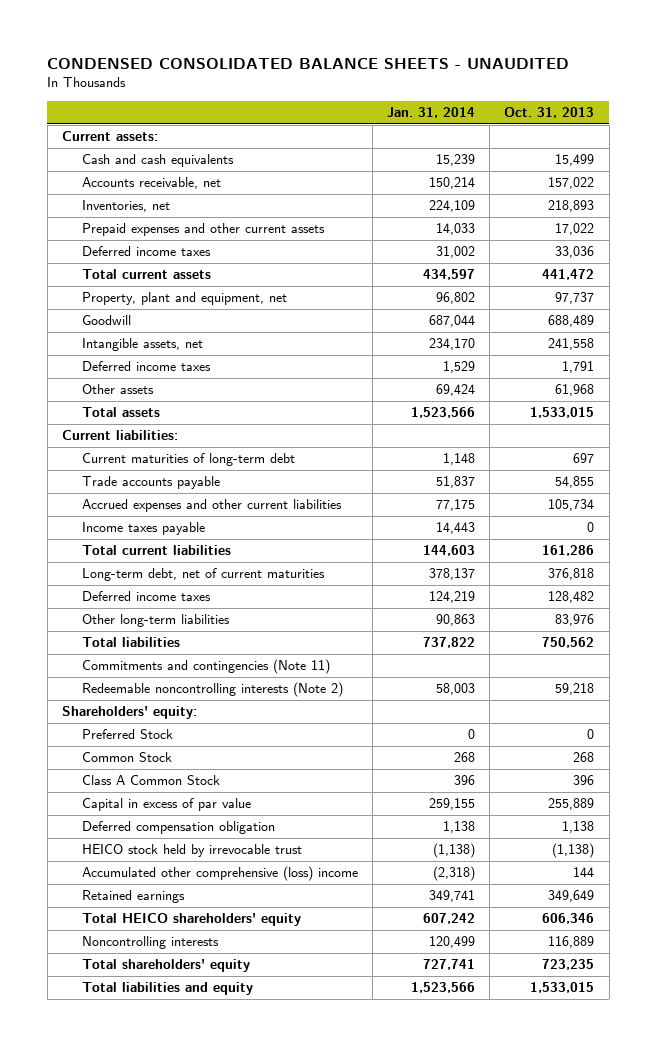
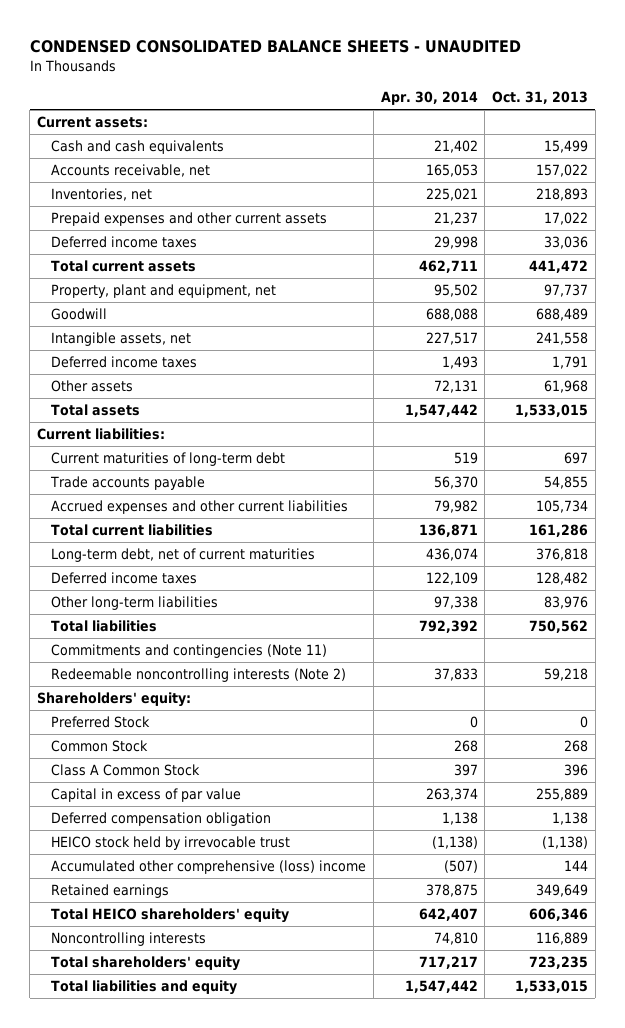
- | Jan. 31, 2014 | Oct. 31, 2013
+ | Apr. 30, 2014 | Oct. 31, 2013
- Income taxes payable | 14,443 | 0

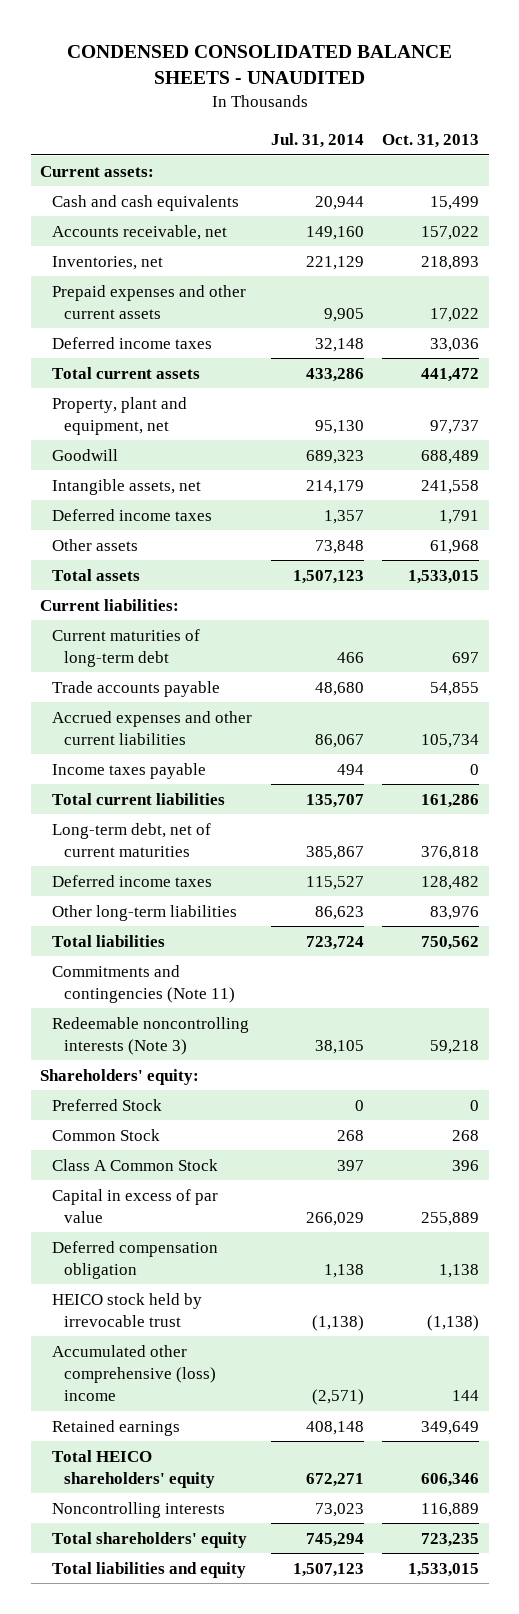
- | Apr. 30, 2014 | Oct. 31, 2013
+ | Jul. 31, 2014 | Oct. 31, 2013
+ Income taxes payable | 494 | 0
- Redeemable noncontrolling interests (Note 2) | 37,833 | 59,218
+ Redeemable noncontrolling interests (Note 3) | 38,105 | 59,218

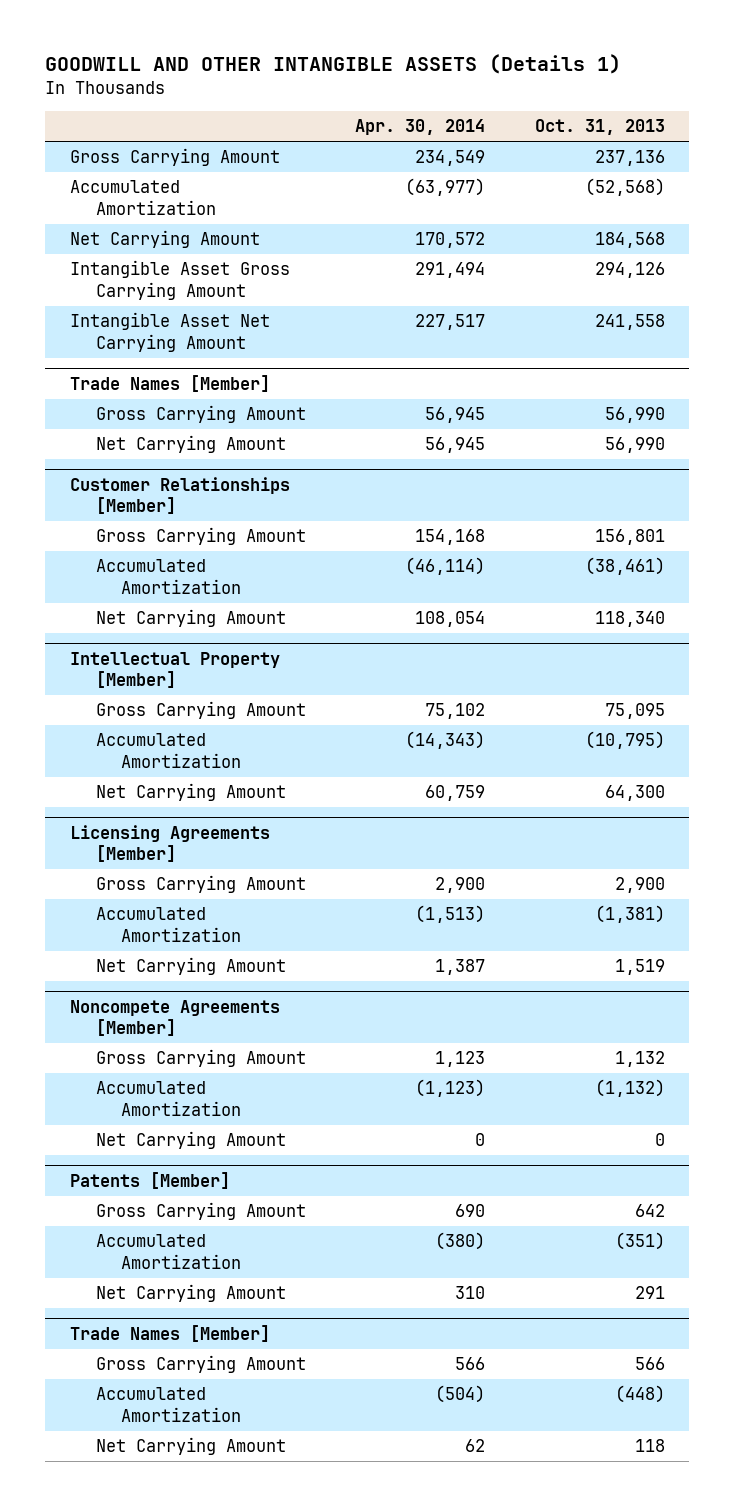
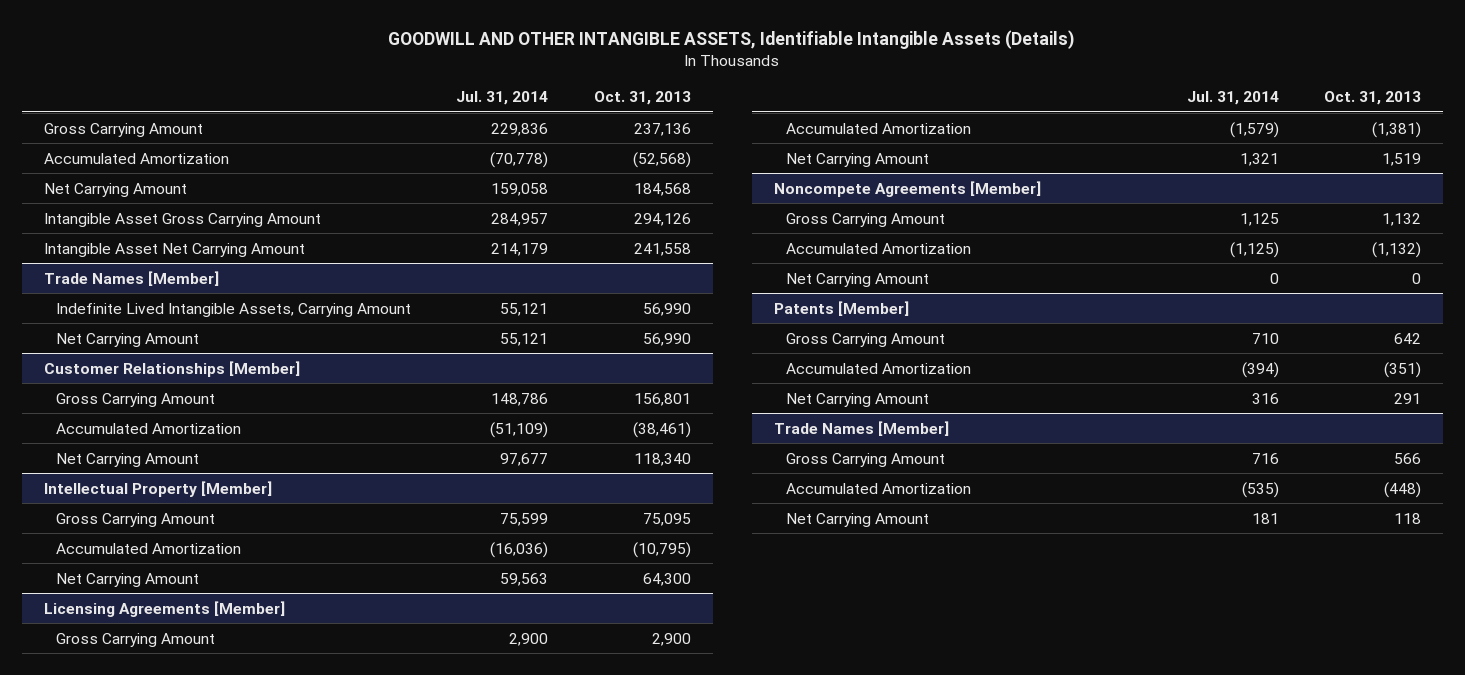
- GOODWILL AND OTHER INTANGIBLE ASSETS (Details 1)
+ GOODWILL AND OTHER INTANGIBLE ASSETS, Identifiable Intangible Assets (Details)
- | Apr. 30, 2014 | Oct. 31, 2013
+ | Jul. 31, 2014 | Oct. 31, 2013
@ Trade Names [Member]
- Gross Carrying Amount | 56,945 | 56,990
+ Indefinite Lived Intangible Assets, Carrying Amount | 55,121 | 56,990

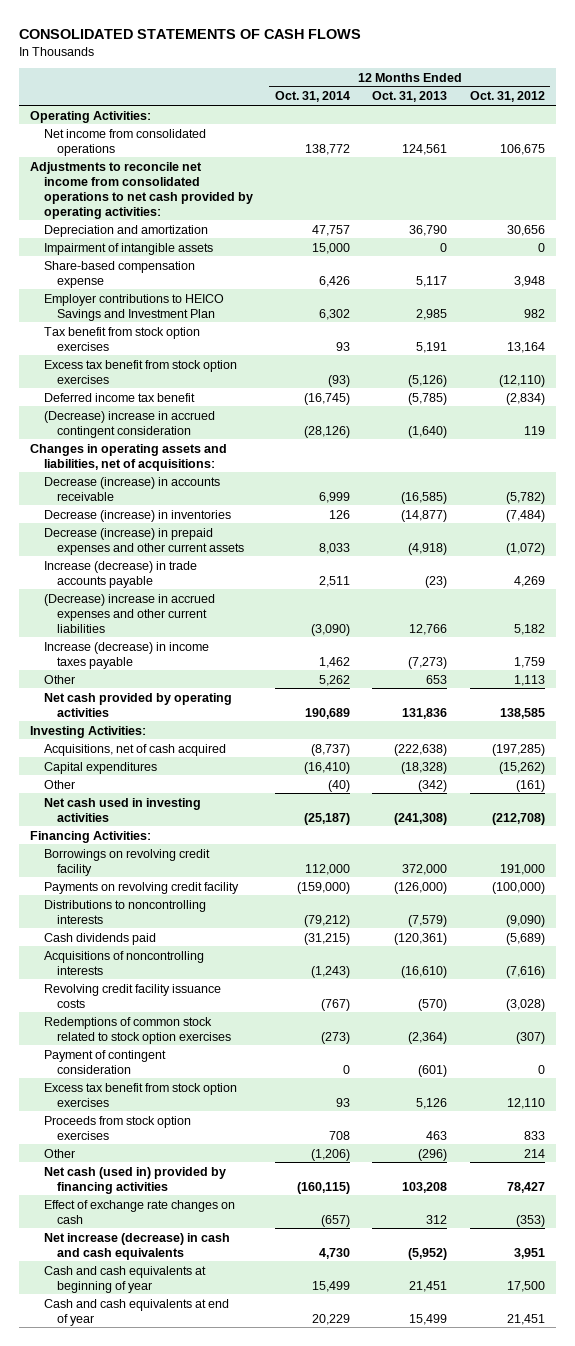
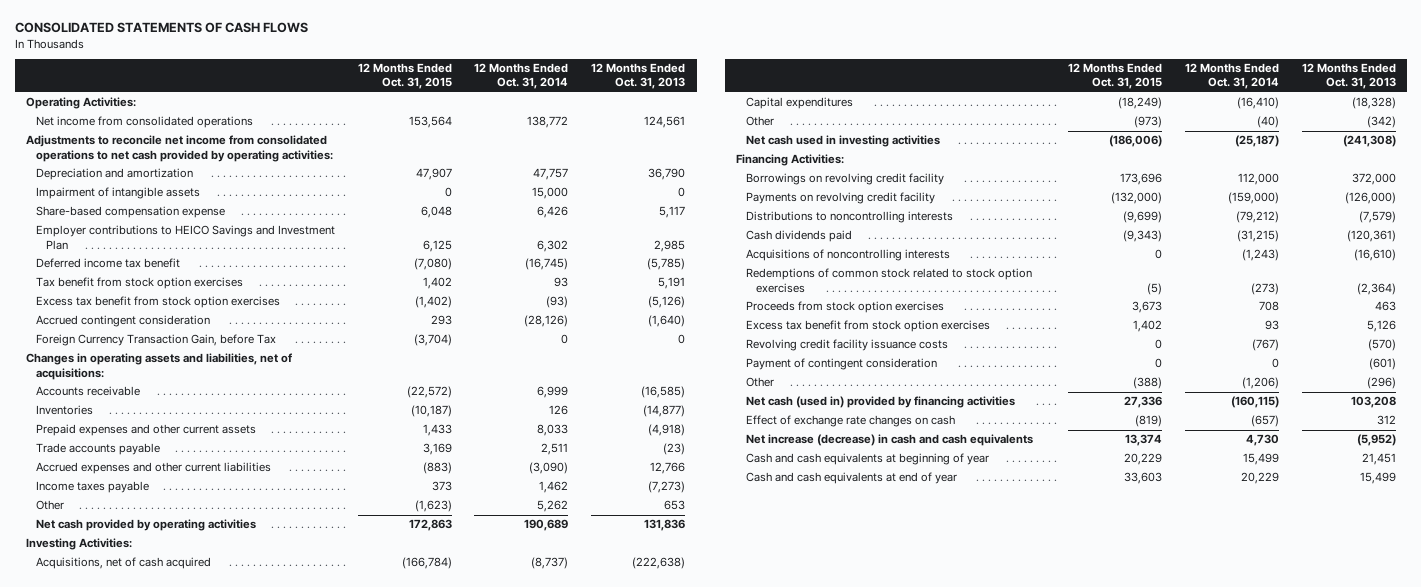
- | 12 Months Ended Oct. 31, 2014 | 12 Months Ended Oct. 31, 2013 | 12 Months Ended Oct. 31, 2012
+ | 12 Months Ended Oct. 31, 2015 | 12 Months Ended Oct. 31, 2014 | 12 Months Ended Oct. 31, 2013
moved up: Deferred income tax benefit | (7,080) | (16,745) | (5,785)
- (Decrease) increase in accrued contingent consideration | (28,126) | (1,640) | 119
+ Accrued contingent consideration | 293 | (28,126) | (1,640)
+ Foreign Currency Transaction Gain, before Tax | (3,704) | 0 | 0
- Decrease (increase) in accounts receivable | 6,999 | (16,585) | (5,782)
- Decrease (increase) in inventories | 126 | (14,877) | (7,484)
- Decrease (increase) in prepaid expenses and other current assets | 8,033 | (4,918) | (1,072)
- Increase (decrease) in trade accounts payable | 2,511 | (23) | 4,269
- (Decrease) increase in accrued expenses and other current liabilities | (3,090) | 12,766 | 5,182
- Increase (decrease) in income taxes payable | 1,462 | (7,273) | 1,759
+ Accounts receivable | (22,572) | 6,999 | (16,585)
+ Inventories | (10,187) | 126 | (14,877)
+ Prepaid expenses and other current assets | 1,433 | 8,033 | (4,918)
+ Trade accounts payable | 3,169 | 2,511 | (23)
+ Accrued expenses and other current liabilities | (883) | (3,090) | 12,766
+ Income taxes payable | 373 | 1,462 | (7,273)
moved down: Excess tax benefit from stock option exercises | 1,402 | 93 | 5,126
moved down: Revolving credit facility issuance costs | 0 | (767) | (570)
moved down: Payment of contingent consideration | 0 | 0 | (601)

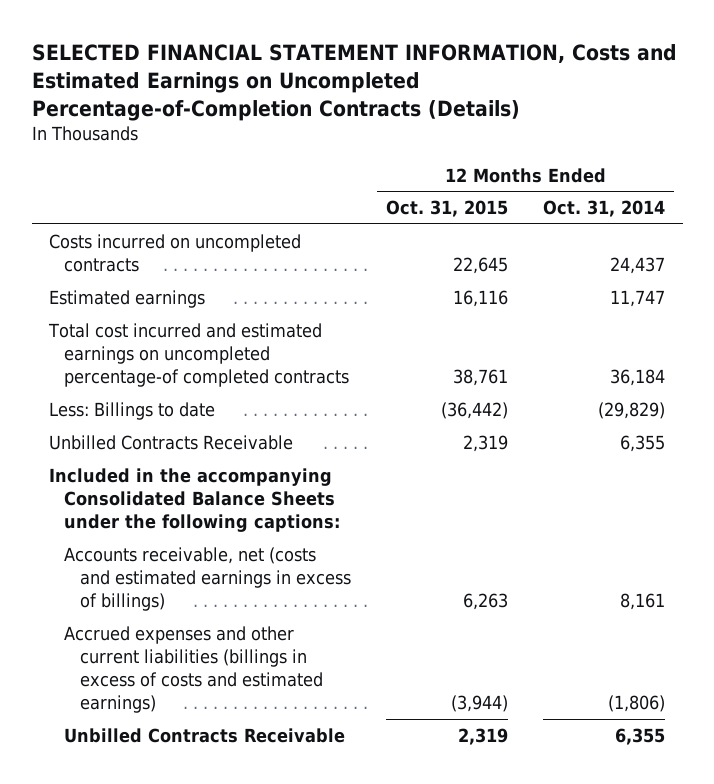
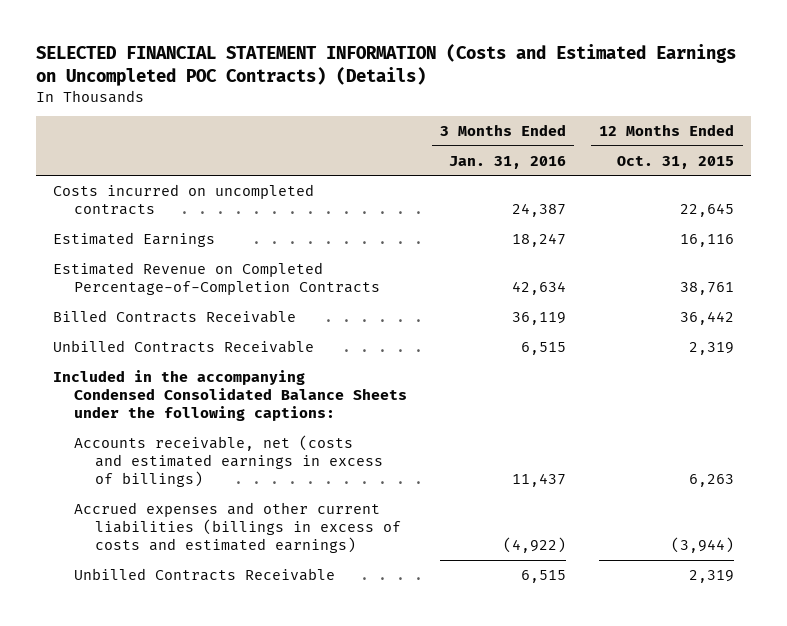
- SELECTED FINANCIAL STATEMENT INFORMATION, Costs and Estimated Earnings on Uncompleted Percentage-of-Completion Contracts (Details)
+ SELECTED FINANCIAL STATEMENT INFORMATION (Costs and Estimated Earnings on Uncompleted POC Contracts) (Details)
- | 12 Months Ended Oct. 31, 2015 | 12 Months Ended Oct. 31, 2014
+ | 3 Months Ended Jan. 31, 2016 | 12 Months Ended Oct. 31, 2015
- Estimated earnings | 16,116 | 11,747
- Total cost incurred and estimated earnings on uncompleted percentage-of completed contracts | 38,761 | 36,184
- Less: Billings to date | (36,442) | (29,829)
+ Estimated Earnings | 18,247 | 16,116
+ Estimated Revenue on Completed Percentage-of-Completion Contracts | 42,634 | 38,761
+ Billed Contracts Receivable | 36,119 | 36,442
- Included in the accompanying Consolidated Balance Sheets under the following captions:
+ Included in the accompanying Condensed Consolidated Balance Sheets under the following captions:

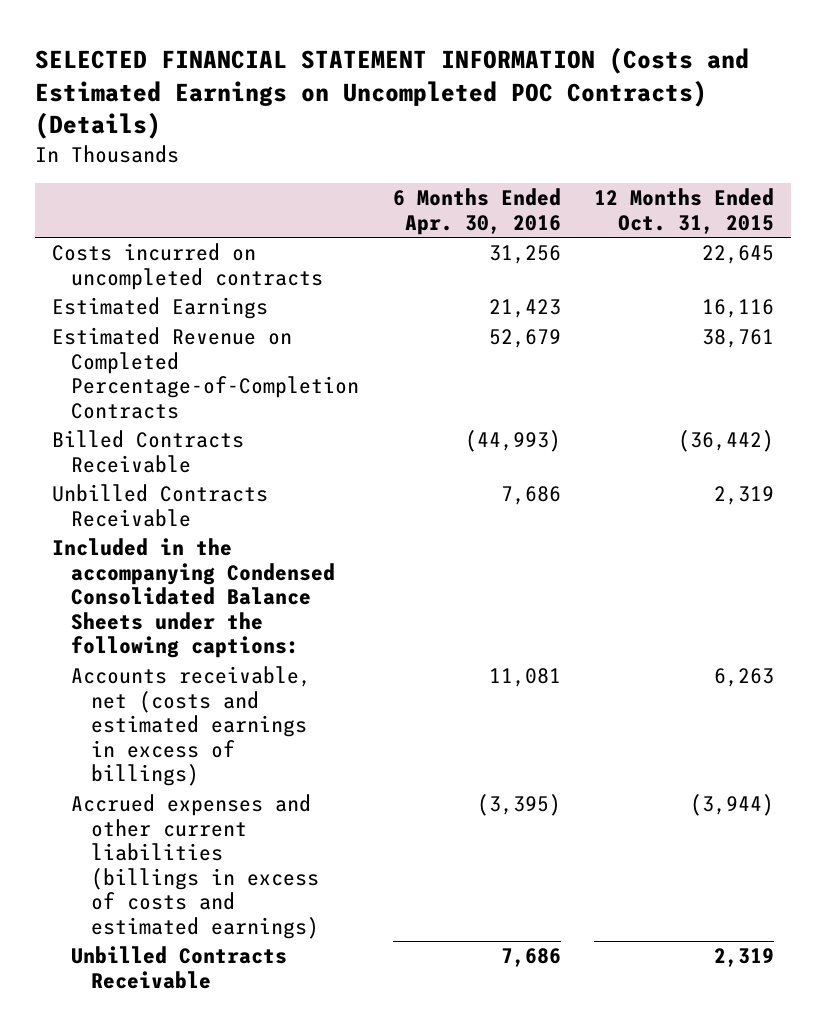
- | 3 Months Ended Jan. 31, 2016 | 12 Months Ended Oct. 31, 2015
+ | 6 Months Ended Apr. 30, 2016 | 12 Months Ended Oct. 31, 2015
- Billed Contracts Receivable | 36,119 | 36,442
+ Billed Contracts Receivable | (44,993) | (36,442)

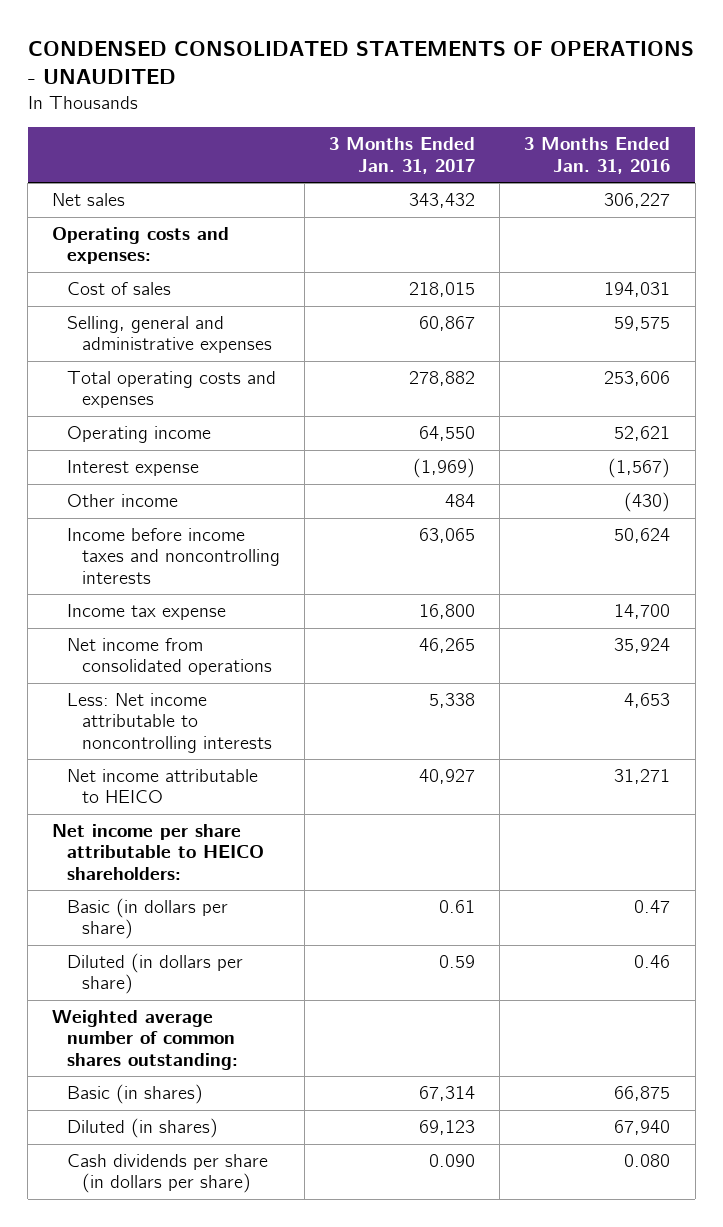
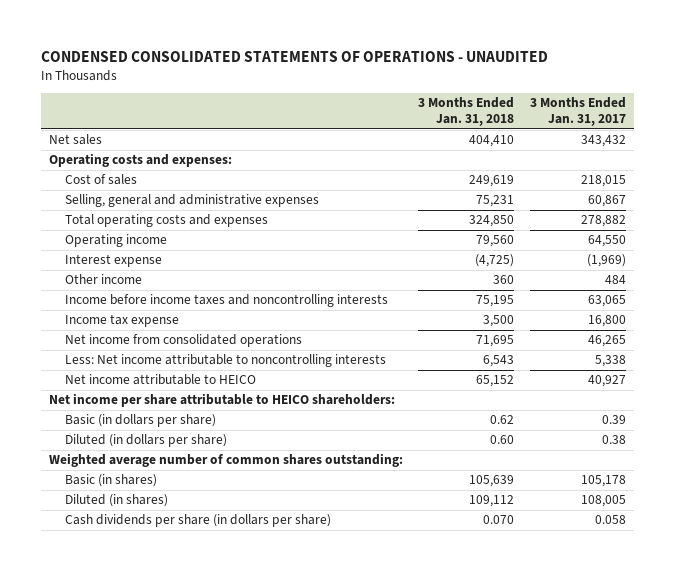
- | 3 Months Ended Jan. 31, 2017 | 3 Months Ended Jan. 31, 2016
+ | 3 Months Ended Jan. 31, 2018 | 3 Months Ended Jan. 31, 2017
- Basic (in dollars per share) | 0.61 | 0.47
- Diluted (in dollars per share) | 0.59 | 0.46
+ Basic (in dollars per share) | 0.62 | 0.39
+ Diluted (in dollars per share) | 0.60 | 0.38
- Basic (in shares) | 67,314 | 66,875
- Diluted (in shares) | 69,123 | 67,940
- Cash dividends per share (in dollars per share) | 0.090 | 0.080
+ Basic (in shares) | 105,639 | 105,178
+ Diluted (in shares) | 109,112 | 108,005
+ Cash dividends per share (in dollars per share) | 0.070 | 0.058

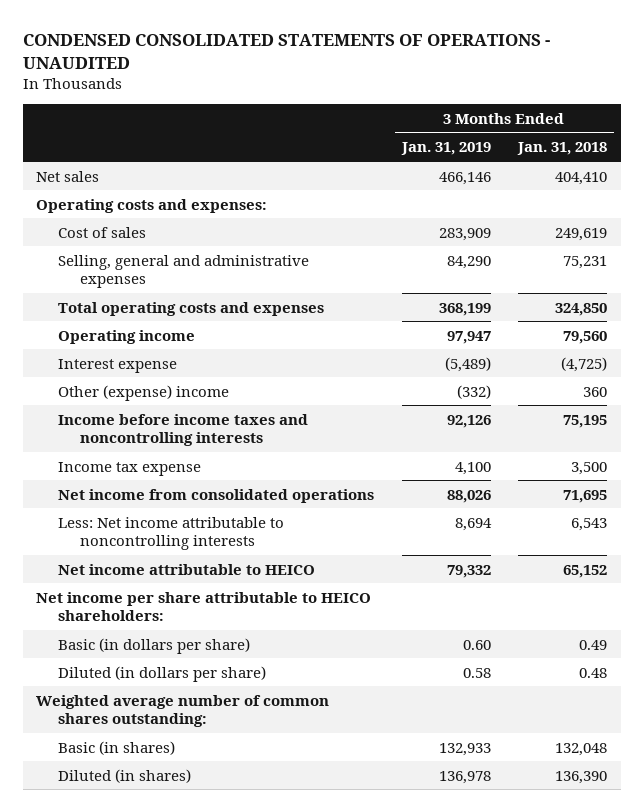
- | 3 Months Ended Jan. 31, 2018 | 3 Months Ended Jan. 31, 2017
+ | 3 Months Ended Jan. 31, 2019 | 3 Months Ended Jan. 31, 2018
- Other income | 360 | 484
+ Other (expense) income | (332) | 360
- Basic (in dollars per share) | 0.62 | 0.39
- Diluted (in dollars per share) | 0.60 | 0.38
+ Basic (in dollars per share) | 0.60 | 0.49
+ Diluted (in dollars per share) | 0.58 | 0.48
- Basic (in shares) | 105,639 | 105,178
- Diluted (in shares) | 109,112 | 108,005
- Cash dividends per share (in dollars per share) | 0.070 | 0.058
+ Basic (in shares) | 132,933 | 132,048
+ Diluted (in shares) | 136,978 | 136,390

